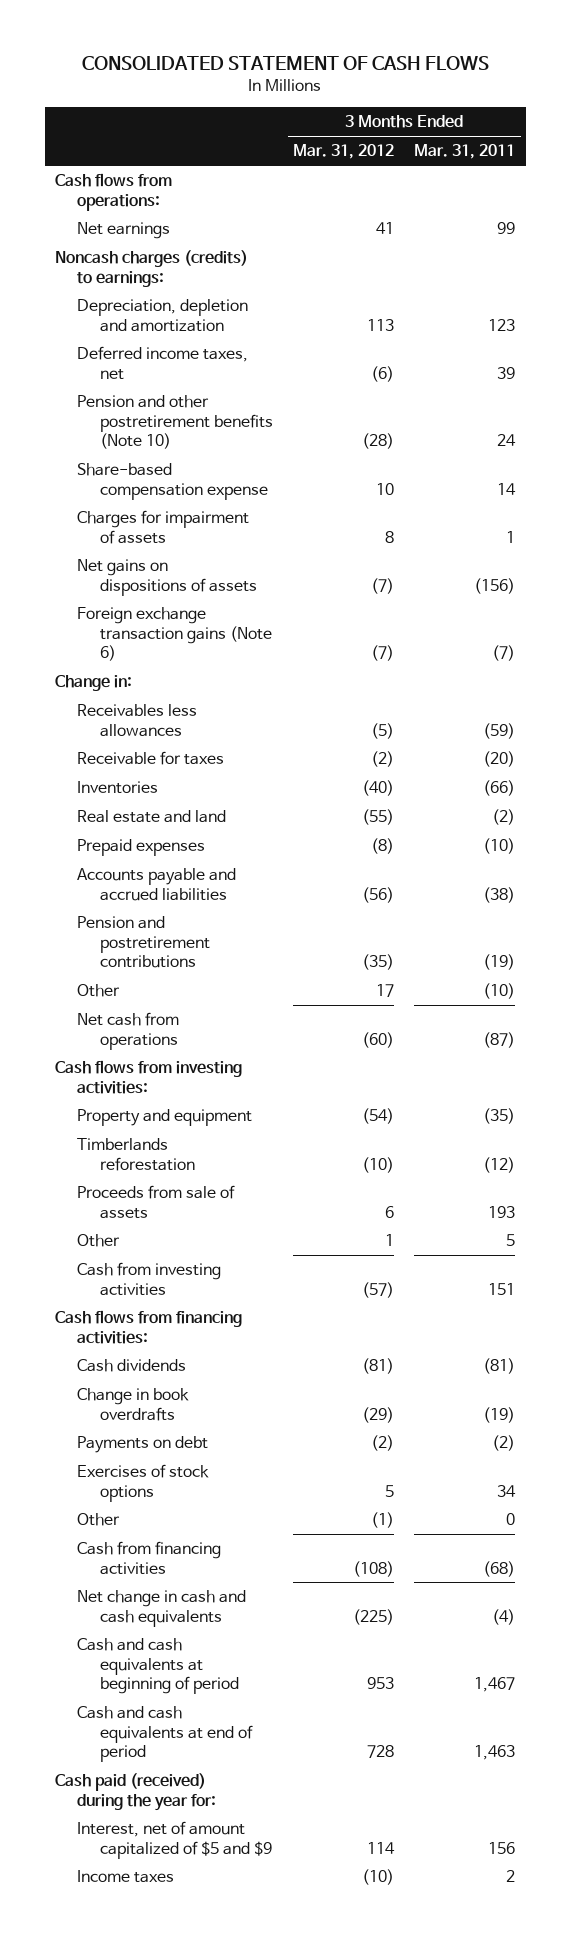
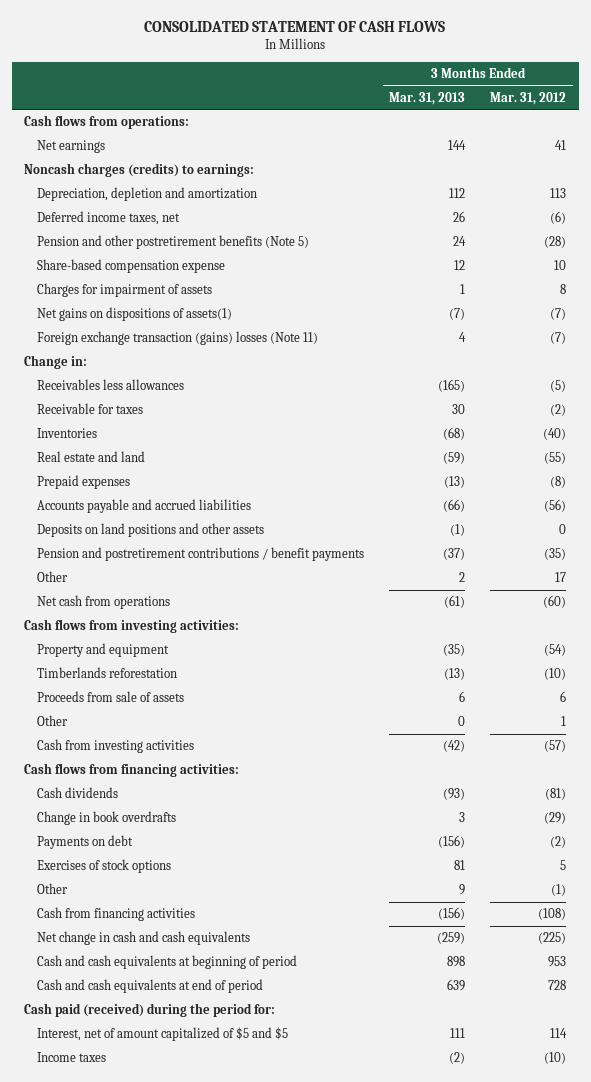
- | 3 Months Ended Mar. 31, 2012 | 3 Months Ended Mar. 31, 2011
+ | 3 Months Ended Mar. 31, 2013 | 3 Months Ended Mar. 31, 2012
- Pension and other postretirement benefits (Note 10) | (28) | 24
+ Pension and other postretirement benefits (Note 5) | 24 | (28)
- Net gains on dispositions of assets | (7) | (156)
- Foreign exchange transaction gains (Note 6) | (7) | (7)
+ Net gains on dispositions of assets(1) | (7) | (7)
+ Foreign exchange transaction (gains) losses (Note 11) | 4 | (7)
- Pension and postretirement contributions | (35) | (19)
+ Deposits on land positions and other assets | (1) | 0
+ Pension and postretirement contributions / benefit payments | (37) | (35)
- Cash paid (received) during the year for:
- Interest, net of amount capitalized of $5 and $9 | 114 | 156
+ Cash paid (received) during the period for:
+ Interest, net of amount capitalized of $5 and $5 | 111 | 114

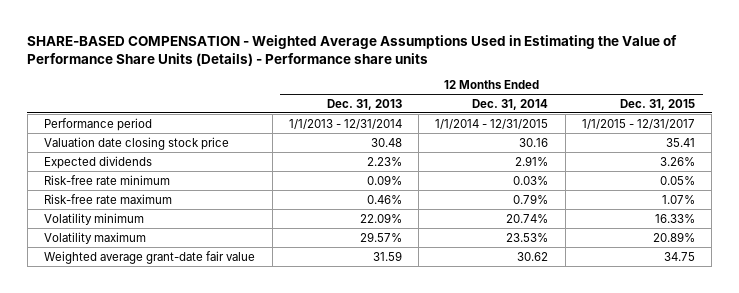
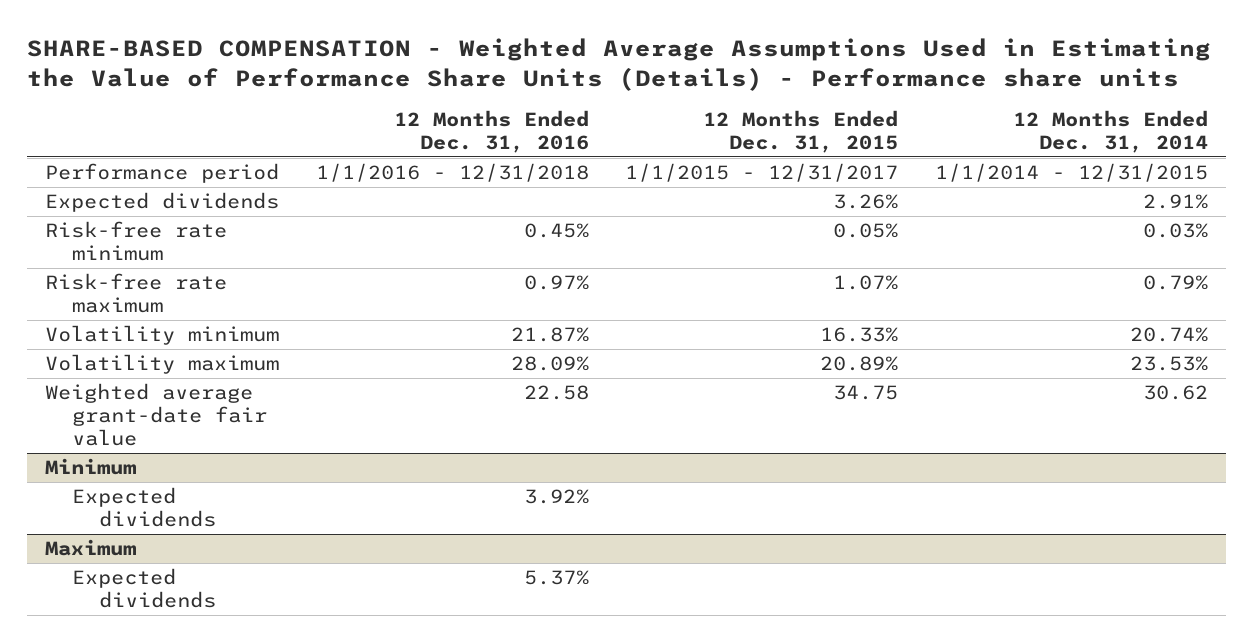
- | 12 Months Ended Dec. 31, 2013 | 12 Months Ended Dec. 31, 2014 | 12 Months Ended Dec. 31, 2015
+ | 12 Months Ended Dec. 31, 2016 | 12 Months Ended Dec. 31, 2015 | 12 Months Ended Dec. 31, 2014
- Valuation date closing stock price | 30.48 | 30.16 | 35.41
+ Minimum
+ Expected dividends | 3.92% | |
+ Maximum
+ Expected dividends | 5.37% | |

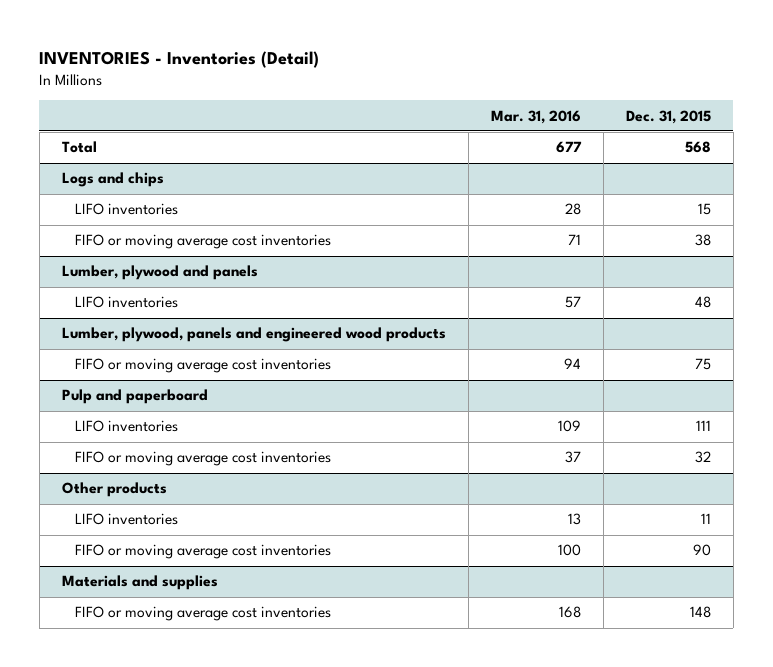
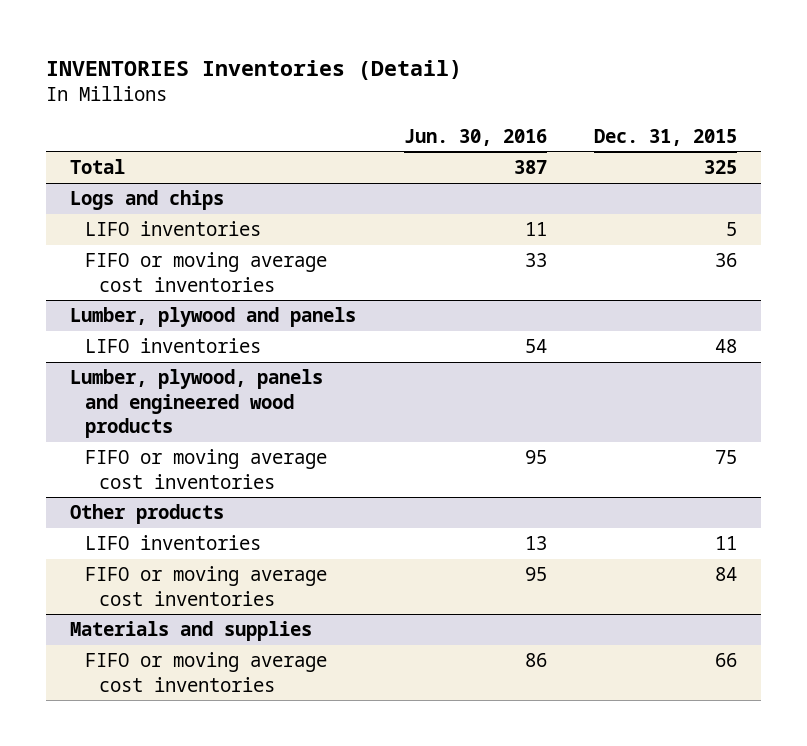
- INVENTORIES - Inventories (Detail)
+ INVENTORIES Inventories (Detail)
- | Mar. 31, 2016 | Dec. 31, 2015
+ | Jun. 30, 2016 | Dec. 31, 2015
- Total | 677 | 568
+ Total | 387 | 325
@ Logs and chips
- LIFO inventories | 28 | 15
- FIFO or moving average cost inventories | 71 | 38
+ LIFO inventories | 11 | 5
+ FIFO or moving average cost inventories | 33 | 36
- Pulp and paperboard
- LIFO inventories | 109 | 111
- FIFO or moving average cost inventories | 37 | 32
@ Other products
- FIFO or moving average cost inventories | 100 | 90
+ FIFO or moving average cost inventories | 95 | 84
@ Materials and supplies
- FIFO or moving average cost inventories | 168 | 148
+ FIFO or moving average cost inventories | 86 | 66

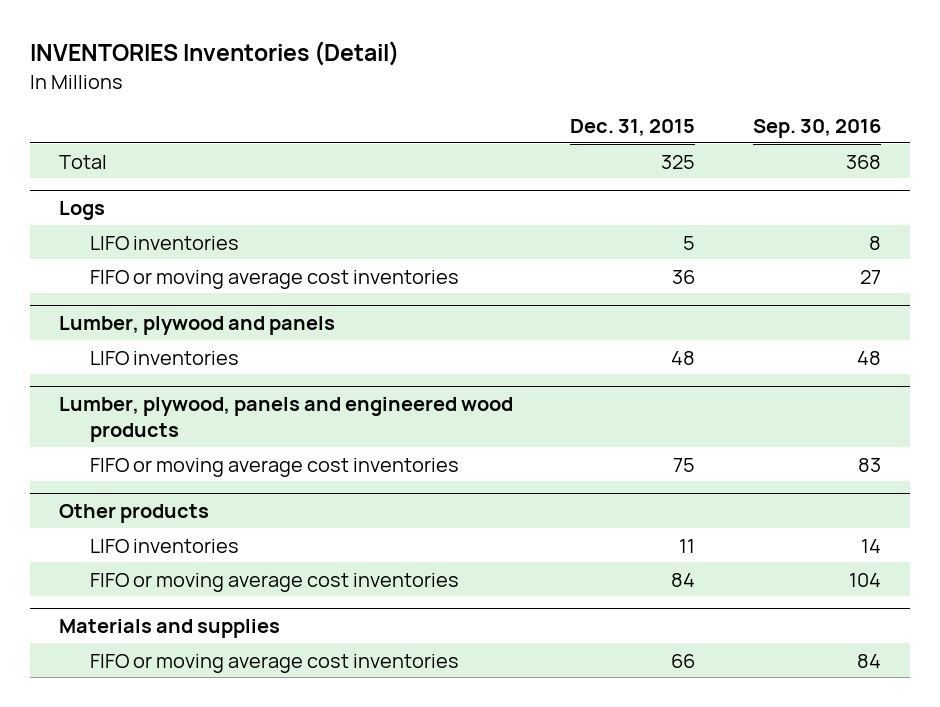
- | Jun. 30, 2016 | Dec. 31, 2015
+ | Dec. 31, 2015 | Sep. 30, 2016
- Logs and chips
+ Logs

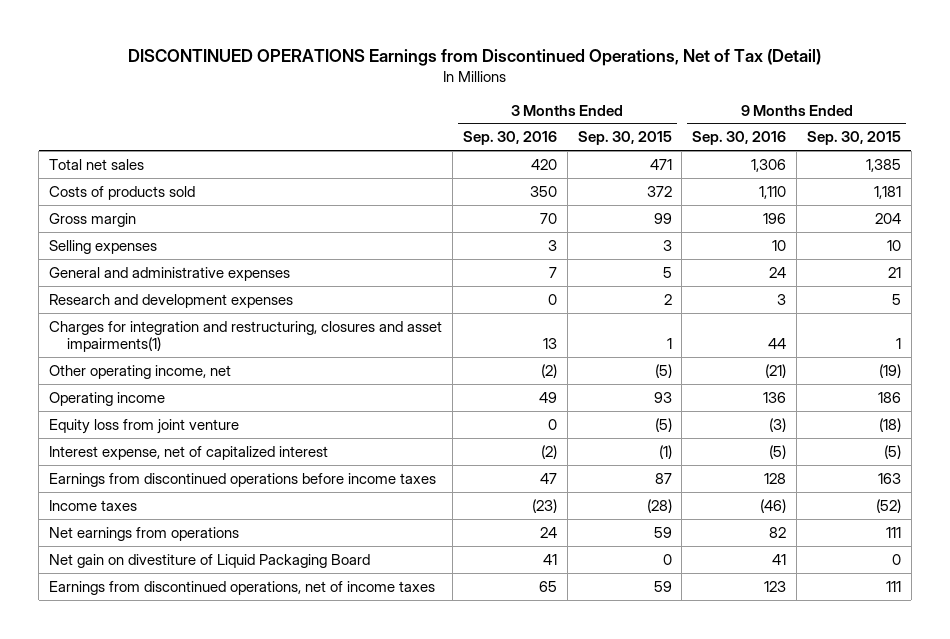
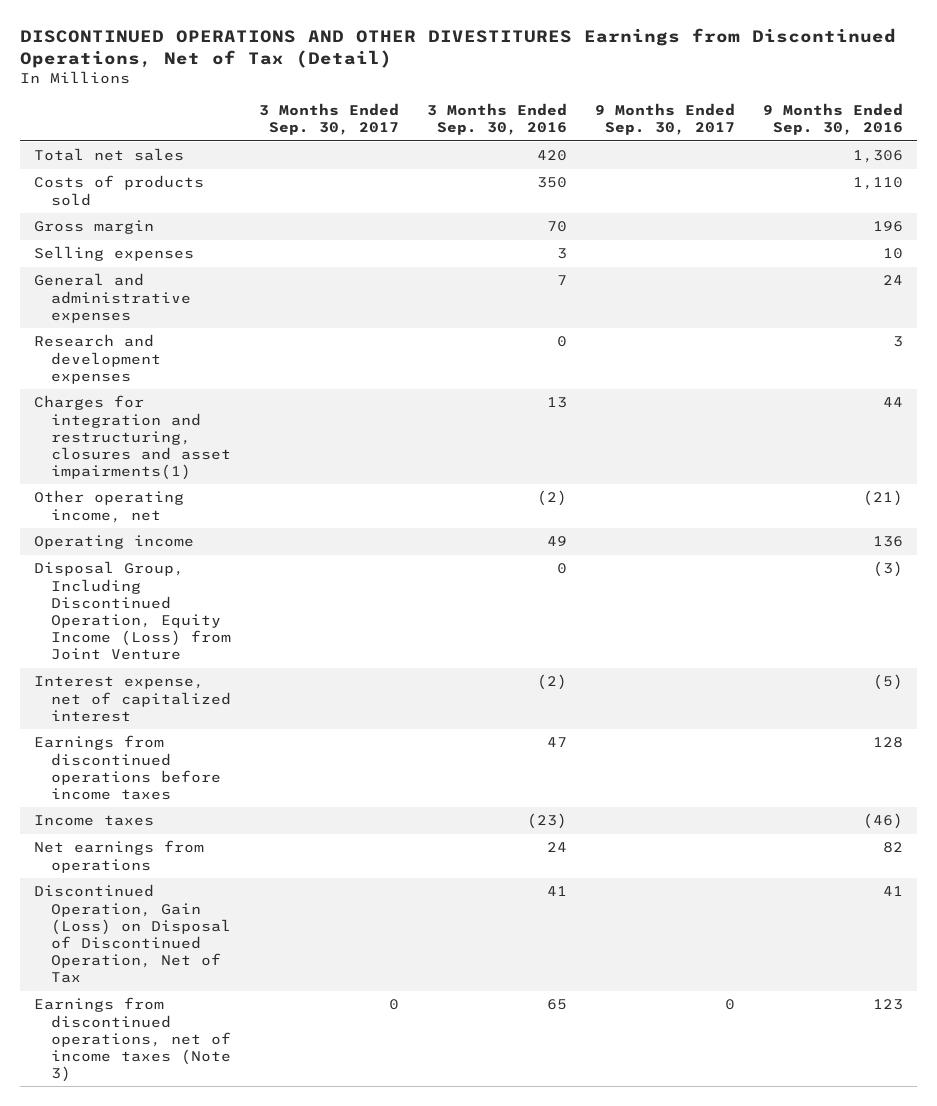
- DISCONTINUED OPERATIONS Earnings from Discontinued Operations, Net of Tax (Detail)
+ DISCONTINUED OPERATIONS AND OTHER DIVESTITURES Earnings from Discontinued Operations, Net of Tax (Detail)
- | 3 Months Ended Sep. 30, 2016 | 3 Months Ended Sep. 30, 2015 | 9 Months Ended Sep. 30, 2016 | 9 Months Ended Sep. 30, 2015
+ | 3 Months Ended Sep. 30, 2017 | 3 Months Ended Sep. 30, 2016 | 9 Months Ended Sep. 30, 2017 | 9 Months Ended Sep. 30, 2016
- Equity loss from joint venture | 0 | (5) | (3) | (18)
+ Disposal Group, Including Discontinued Operation, Equity Income (Loss) from Joint Venture | | 0 | | (3)
- Net gain on divestiture of Liquid Packaging Board | 41 | 0 | 41 | 0
- Earnings from discontinued operations, net of income taxes | 65 | 59 | 123 | 111
+ Discontinued Operation, Gain (Loss) on Disposal of Discontinued Operation, Net of Tax | | 41 | | 41
+ Earnings from discontinued operations, net of income taxes (Note 3) | 0 | 65 | 0 | 123

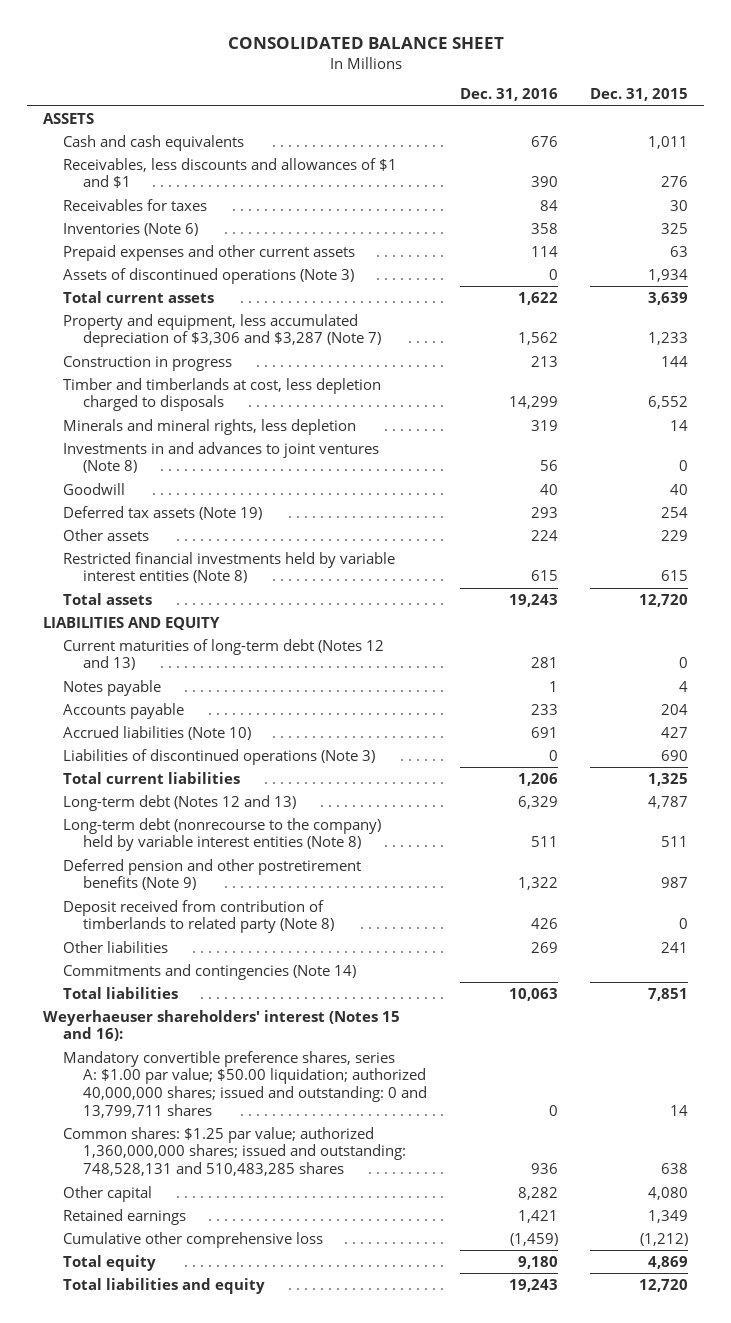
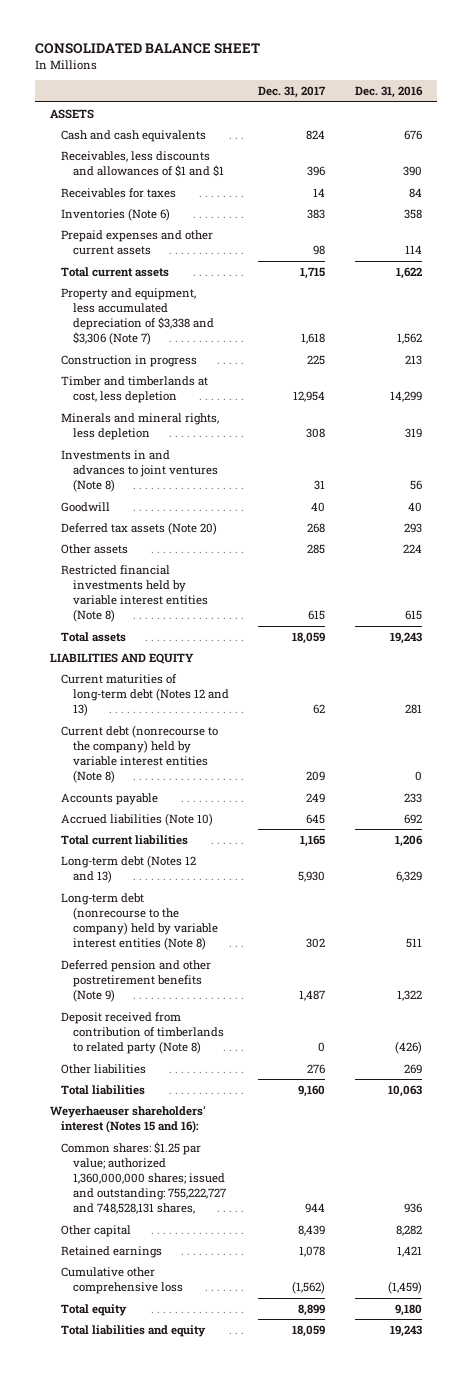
- | Dec. 31, 2016 | Dec. 31, 2015
+ | Dec. 31, 2017 | Dec. 31, 2016
- Assets of discontinued operations (Note 3) | 0 | 1,934
- Property and equipment, less accumulated depreciation of $3,306 and $3,287 (Note 7) | 1,562 | 1,233
+ Property and equipment, less accumulated depreciation of $3,338 and $3,306 (Note 7) | 1,618 | 1,562
- Timber and timberlands at cost, less depletion charged to disposals | 14,299 | 6,552
+ Timber and timberlands at cost, less depletion | 12,954 | 14,299
- Deferred tax assets (Note 19) | 293 | 254
+ Deferred tax assets (Note 20) | 268 | 293
- Notes payable | 1 | 4
+ Current debt (nonrecourse to the company) held by variable interest entities (Note 8) | 209 | 0
- Accrued liabilities (Note 10) | 691 | 427
- Liabilities of discontinued operations (Note 3) | 0 | 690
+ Accrued liabilities (Note 10) | 645 | 692
- Deposit received from contribution of timberlands to related party (Note 8) | 426 | 0
+ Deposit received from contribution of timberlands to related party (Note 8) | 0 | (426)
- Commitments and contingencies (Note 14)
- Mandatory convertible preference shares, series A: $1.00 par value; $50.00 liquidation; authorized 40,000,000 shares; issued and outstanding: 0 and 13,799,711 shares | 0 | 14
- Common shares: $1.25 par value; authorized 1,360,000,000 shares; issued and outstanding: 748,528,131 and 510,483,285 shares | 936 | 638
+ Common shares: $1.25 par value; authorized 1,360,000,000 shares; issued and outstanding: 755,222,727 and 748,528,131 shares, | 944 | 936

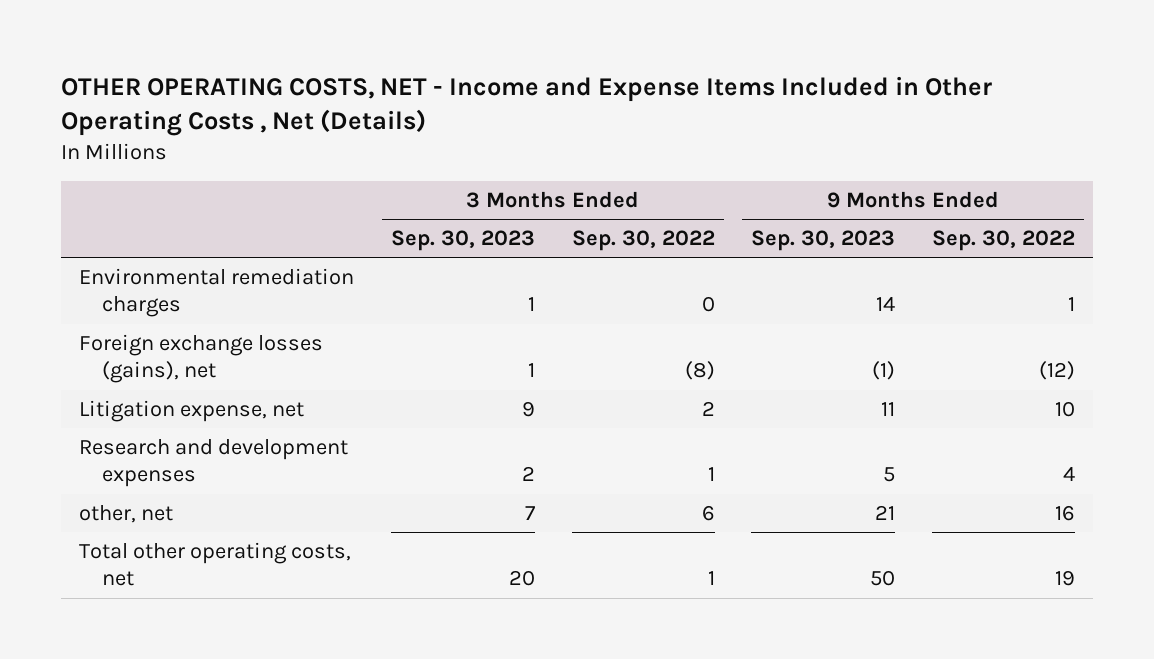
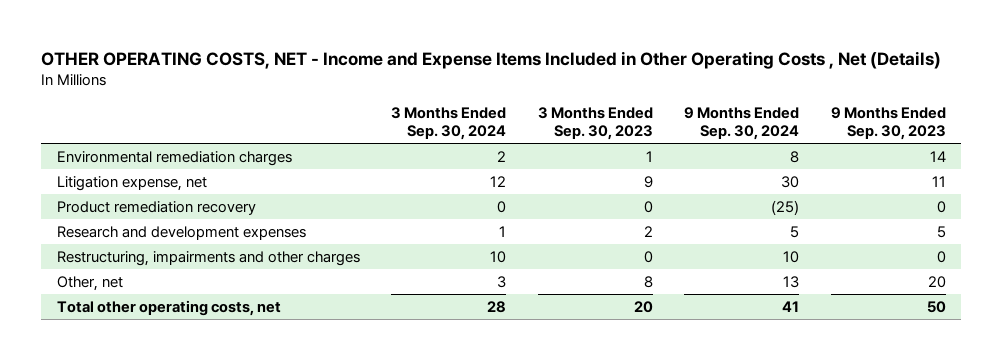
- | 3 Months Ended Sep. 30, 2023 | 3 Months Ended Sep. 30, 2022 | 9 Months Ended Sep. 30, 2023 | 9 Months Ended Sep. 30, 2022
+ | 3 Months Ended Sep. 30, 2024 | 3 Months Ended Sep. 30, 2023 | 9 Months Ended Sep. 30, 2024 | 9 Months Ended Sep. 30, 2023
- Foreign exchange losses (gains), net | 1 | (8) | (1) | (12)
+ Product remediation recovery | 0 | 0 | (25) | 0
- other, net | 7 | 6 | 21 | 16
+ Restructuring, impairments and other charges | 10 | 0 | 10 | 0
+ Other, net | 3 | 8 | 13 | 20

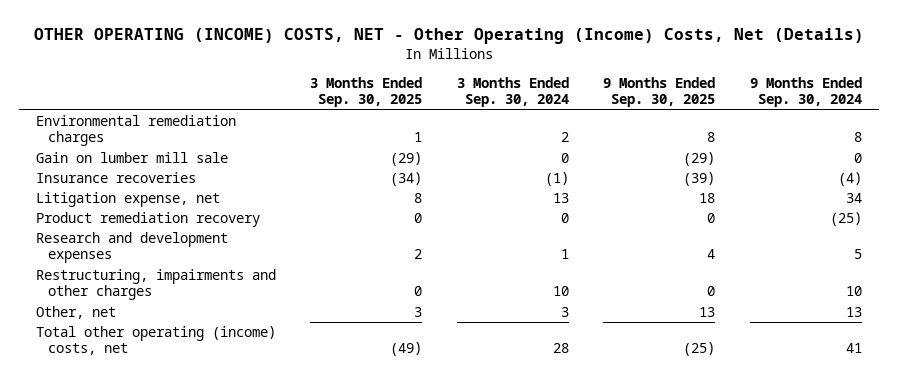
- OTHER OPERATING COSTS, NET - Income and Expense Items Included in Other Operating Costs , Net (Details)
+ OTHER OPERATING (INCOME) COSTS, NET - Other Operating (Income) Costs, Net (Details)
- | 3 Months Ended Sep. 30, 2024 | 3 Months Ended Sep. 30, 2023 | 9 Months Ended Sep. 30, 2024 | 9 Months Ended Sep. 30, 2023
+ | 3 Months Ended Sep. 30, 2025 | 3 Months Ended Sep. 30, 2024 | 9 Months Ended Sep. 30, 2025 | 9 Months Ended Sep. 30, 2024
- Litigation expense, net | 12 | 9 | 30 | 11
+ Gain on lumber mill sale | (29) | 0 | (29) | 0
+ Insurance recoveries | (34) | (1) | (39) | (4)
+ Litigation expense, net | 8 | 13 | 18 | 34
- Total other operating costs, net | 28 | 20 | 41 | 50
+ Total other operating (income) costs, net | (49) | 28 | (25) | 41

